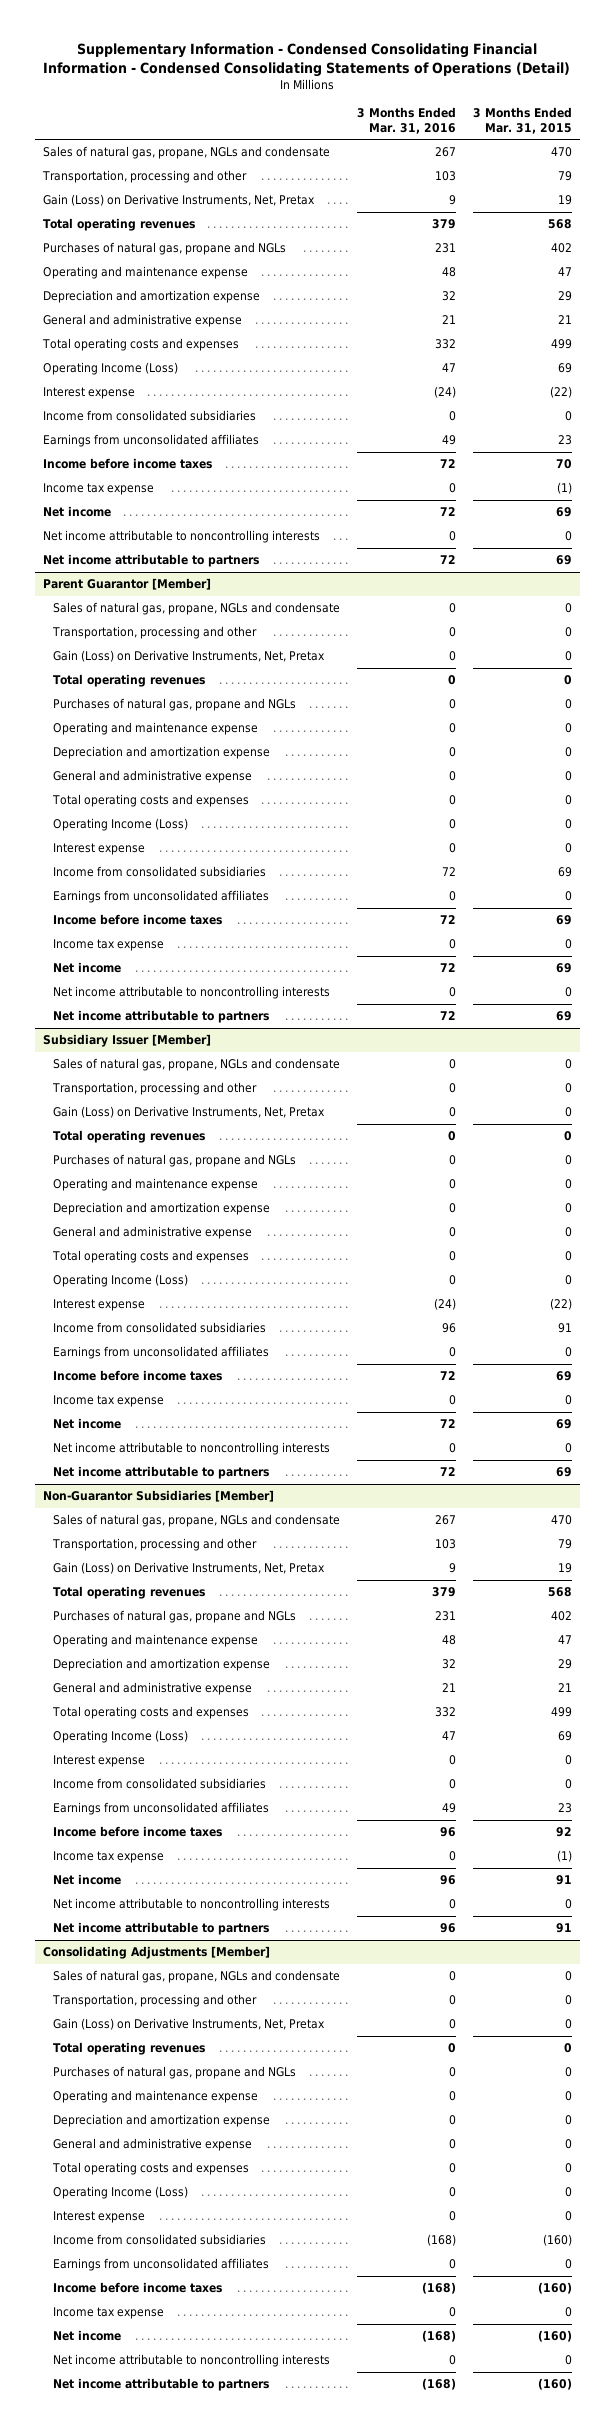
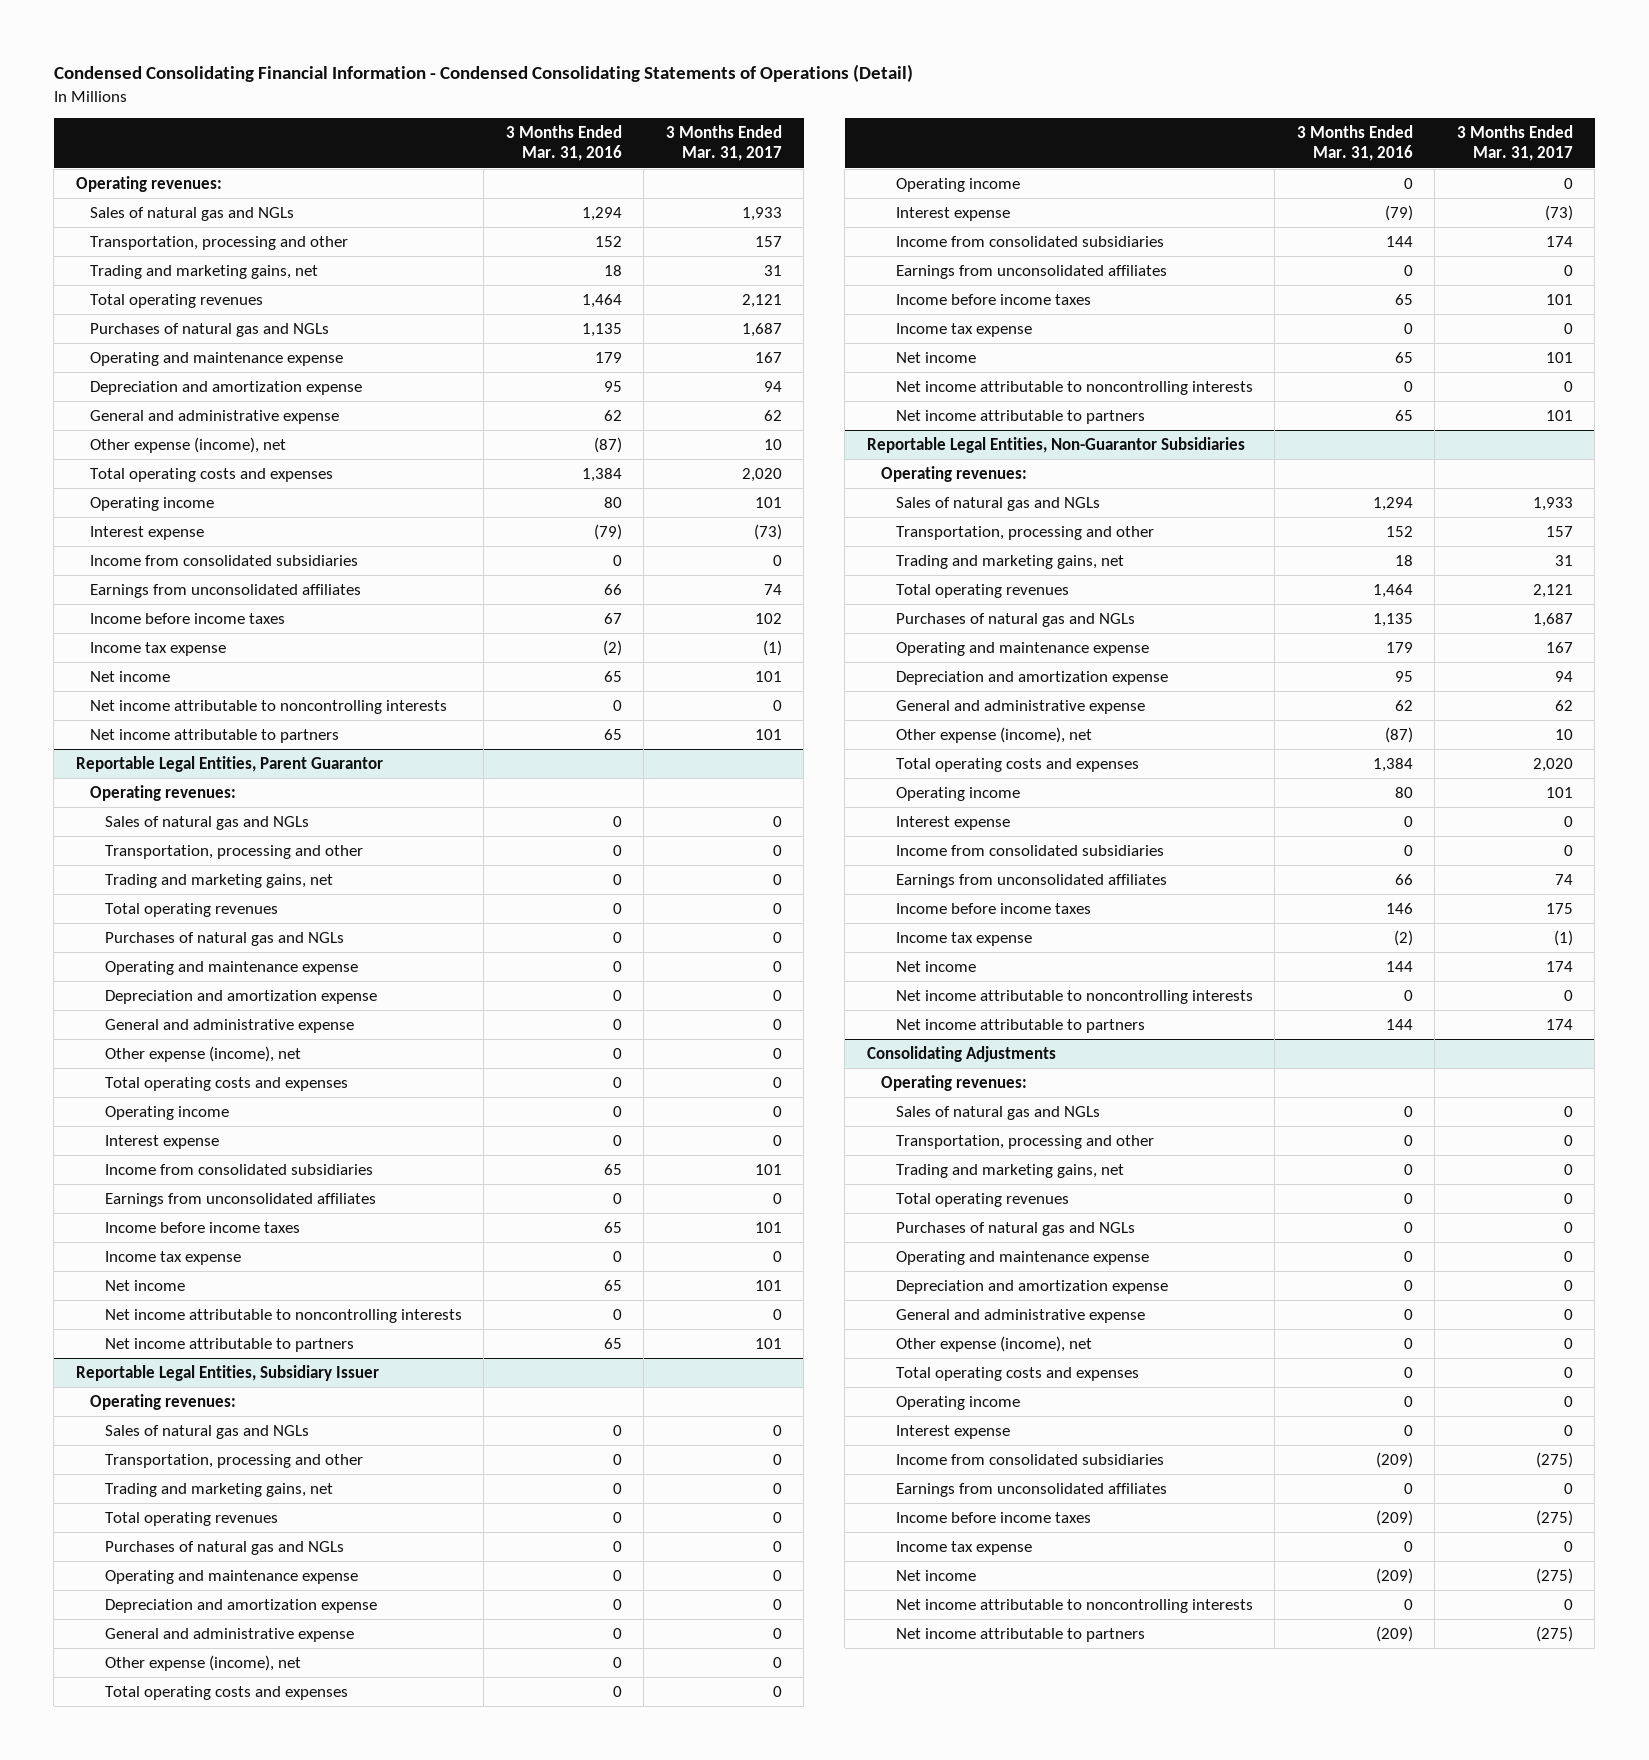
- Supplementary Information - Condensed Consolidating Financial Information - Condensed Consolidating Statements of Operations (Detail)
+ Condensed Consolidating Financial Information - Condensed Consolidating Statements of Operations (Detail)
- | 3 Months Ended Mar. 31, 2016 | 3 Months Ended Mar. 31, 2015
+ | 3 Months Ended Mar. 31, 2016 | 3 Months Ended Mar. 31, 2017
- Sales of natural gas, propane, NGLs and condensate | 267 | 470
- Transportation, processing and other | 103 | 79
- Gain (Loss) on Derivative Instruments, Net, Pretax | 9 | 19
- Total operating revenues | 379 | 568
- Purchases of natural gas, propane and NGLs | 231 | 402
- Operating and maintenance expense | 48 | 47
- Depreciation and amortization expense | 32 | 29
- General and administrative expense | 21 | 21
- Total operating costs and expenses | 332 | 499
- Operating Income (Loss) | 47 | 69
- Interest expense | (24) | (22)
+ Operating revenues:
+ Sales of natural gas and NGLs | 1,294 | 1,933
+ Transportation, processing and other | 152 | 157
+ Trading and marketing gains, net | 18 | 31
+ Total operating revenues | 1,464 | 2,121
+ Purchases of natural gas and NGLs | 1,135 | 1,687
+ Operating and maintenance expense | 179 | 167
+ Depreciation and amortization expense | 95 | 94
+ General and administrative expense | 62 | 62
+ Other expense (income), net | (87) | 10
+ Total operating costs and expenses | 1,384 | 2,020
+ Operating income | 80 | 101
+ Interest expense | (79) | (73)
- Earnings from unconsolidated affiliates | 49 | 23
- Income before income taxes | 72 | 70
- Income tax expense | 0 | (1)
- Net income | 72 | 69
+ Earnings from unconsolidated affiliates | 66 | 74
+ Income before income taxes | 67 | 102
+ Income tax expense | (2) | (1)
+ Net income | 65 | 101
- Net income attributable to partners | 72 | 69
- Parent Guarantor [Member]
- Sales of natural gas, propane, NGLs and condensate | 0 | 0
+ Net income attributable to partners | 65 | 101
+ Reportable Legal Entities, Parent Guarantor
+ Operating revenues:
+ Sales of natural gas and NGLs | 0 | 0
- Gain (Loss) on Derivative Instruments, Net, Pretax | 0 | 0
+ Trading and marketing gains, net | 0 | 0
- Purchases of natural gas, propane and NGLs | 0 | 0
+ Purchases of natural gas and NGLs | 0 | 0
+ Other expense (income), net | 0 | 0
- Operating Income (Loss) | 0 | 0
+ Operating income | 0 | 0
- Income from consolidated subsidiaries | 72 | 69
+ Income from consolidated subsidiaries | 65 | 101
- Income before income taxes | 72 | 69
+ Income before income taxes | 65 | 101
- Net income | 72 | 69
+ Net income | 65 | 101
- Net income attributable to partners | 72 | 69
- Subsidiary Issuer [Member]
- Sales of natural gas, propane, NGLs and condensate | 0 | 0
+ Net income attributable to partners | 65 | 101
+ Reportable Legal Entities, Subsidiary Issuer
+ Operating revenues:
+ Sales of natural gas and NGLs | 0 | 0
- Gain (Loss) on Derivative Instruments, Net, Pretax | 0 | 0
+ Trading and marketing gains, net | 0 | 0
- Purchases of natural gas, propane and NGLs | 0 | 0
+ Purchases of natural gas and NGLs | 0 | 0
+ Other expense (income), net | 0 | 0
- Operating Income (Loss) | 0 | 0
- Interest expense | (24) | (22)
- Income from consolidated subsidiaries | 96 | 91
+ Operating income | 0 | 0
+ Interest expense | (79) | (73)
+ Income from consolidated subsidiaries | 144 | 174
- Income before income taxes | 72 | 69
+ Income before income taxes | 65 | 101
- Net income | 72 | 69
+ Net income | 65 | 101
- Net income attributable to partners | 72 | 69
- Non-Guarantor Subsidiaries [Member]
- Sales of natural gas, propane, NGLs and condensate | 267 | 470
- Transportation, processing and other | 103 | 79
- Gain (Loss) on Derivative Instruments, Net, Pretax | 9 | 19
- Total operating revenues | 379 | 568
- Purchases of natural gas, propane and NGLs | 231 | 402
- Operating and maintenance expense | 48 | 47
- Depreciation and amortization expense | 32 | 29
- General and administrative expense | 21 | 21
- Total operating costs and expenses | 332 | 499
- Operating Income (Loss) | 47 | 69
+ Net income attributable to partners | 65 | 101
+ Reportable Legal Entities, Non-Guarantor Subsidiaries
+ Operating revenues:
+ Sales of natural gas and NGLs | 1,294 | 1,933
+ Transportation, processing and other | 152 | 157
+ Trading and marketing gains, net | 18 | 31
+ Total operating revenues | 1,464 | 2,121
+ Purchases of natural gas and NGLs | 1,135 | 1,687
+ Operating and maintenance expense | 179 | 167
+ Depreciation and amortization expense | 95 | 94
+ General and administrative expense | 62 | 62
+ Other expense (income), net | (87) | 10
+ Total operating costs and expenses | 1,384 | 2,020
+ Operating income | 80 | 101
- Earnings from unconsolidated affiliates | 49 | 23
- Income before income taxes | 96 | 92
- Income tax expense | 0 | (1)
- Net income | 96 | 91
+ Earnings from unconsolidated affiliates | 66 | 74
+ Income before income taxes | 146 | 175
+ Income tax expense | (2) | (1)
+ Net income | 144 | 174
- Net income attributable to partners | 96 | 91
- Consolidating Adjustments [Member]
- Sales of natural gas, propane, NGLs and condensate | 0 | 0
+ Net income attributable to partners | 144 | 174
+ Consolidating Adjustments
+ Operating revenues:
+ Sales of natural gas and NGLs | 0 | 0
- Gain (Loss) on Derivative Instruments, Net, Pretax | 0 | 0
+ Trading and marketing gains, net | 0 | 0
- Purchases of natural gas, propane and NGLs | 0 | 0
+ Purchases of natural gas and NGLs | 0 | 0
+ Other expense (income), net | 0 | 0
- Operating Income (Loss) | 0 | 0
+ Operating income | 0 | 0
- Income from consolidated subsidiaries | (168) | (160)
+ Income from consolidated subsidiaries | (209) | (275)
- Income before income taxes | (168) | (160)
+ Income before income taxes | (209) | (275)
- Net income | (168) | (160)
+ Net income | (209) | (275)
- Net income attributable to partners | (168) | (160)
+ Net income attributable to partners | (209) | (275)

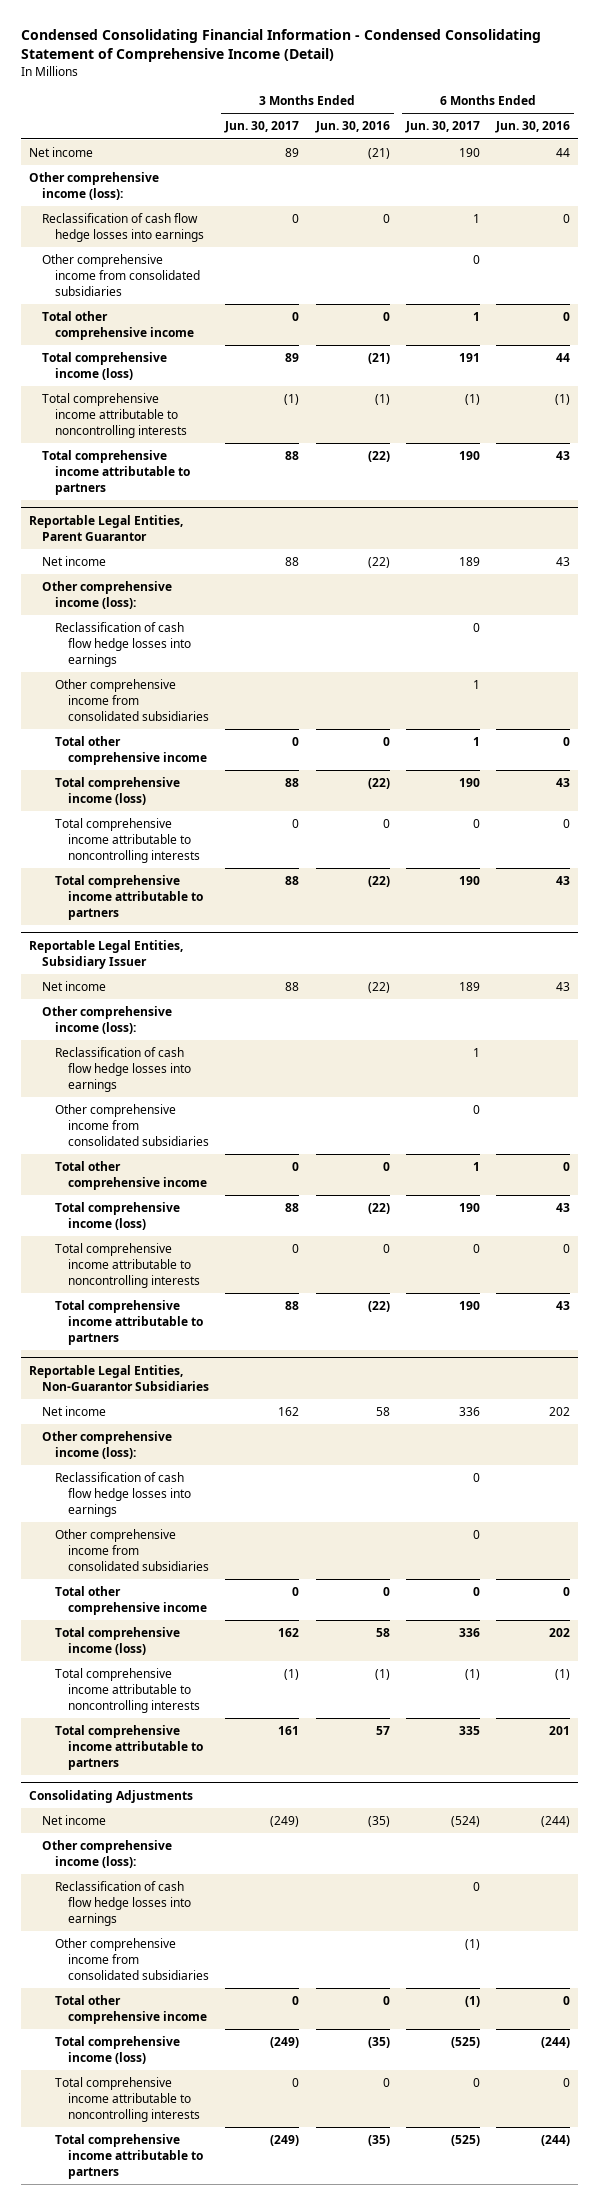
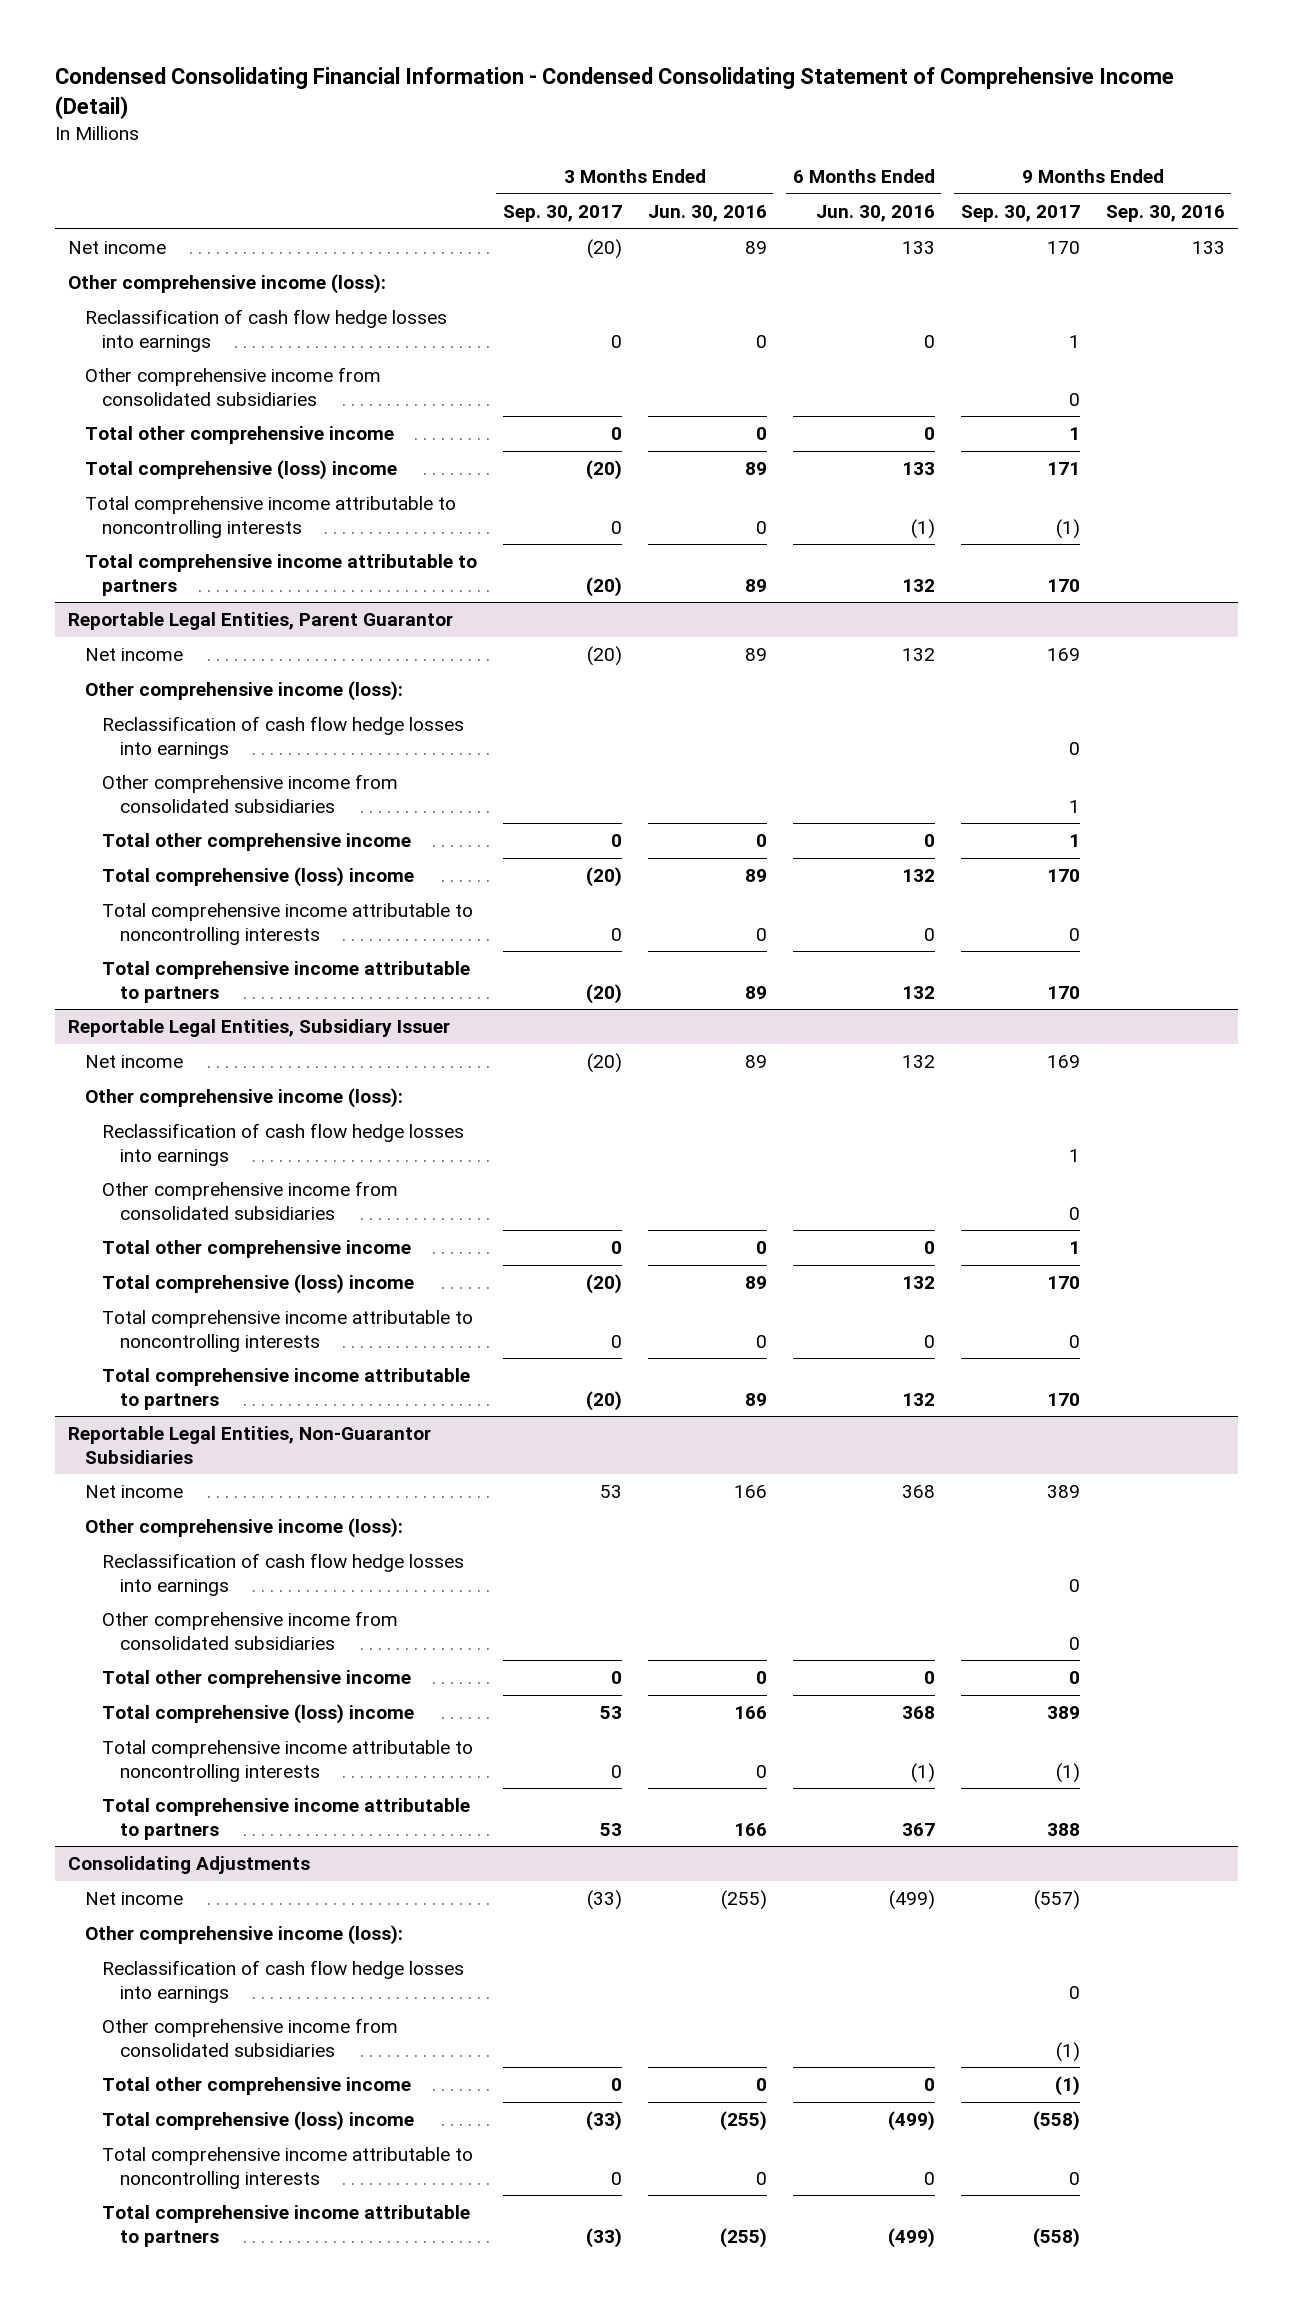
- | 3 Months Ended Jun. 30, 2017 | 3 Months Ended Jun. 30, 2016 | 6 Months Ended Jun. 30, 2017 | 6 Months Ended Jun. 30, 2016
+ | 3 Months Ended Sep. 30, 2017 | 3 Months Ended Jun. 30, 2016 | 6 Months Ended Jun. 30, 2016 | 9 Months Ended Sep. 30, 2017 | 9 Months Ended Sep. 30, 2016
- Net income | 89 | (21) | 190 | 44
+ Net income | (20) | 89 | 133 | 170 | 133
- Total comprehensive income (loss) | 89 | (21) | 191 | 44
- Total comprehensive income attributable to noncontrolling interests | (1) | (1) | (1) | (1)
- Total comprehensive income attributable to partners | 88 | (22) | 190 | 43
+ Total comprehensive (loss) income | (20) | 89 | 133 | 171 |
+ Total comprehensive income attributable to noncontrolling interests | 0 | 0 | (1) | (1) |
+ Total comprehensive income attributable to partners | (20) | 89 | 132 | 170 |
@ Reportable Legal Entities, Parent Guarantor
- Net income | 88 | (22) | 189 | 43
+ Net income | (20) | 89 | 132 | 169 |
- Total comprehensive income (loss) | 88 | (22) | 190 | 43
+ Total comprehensive (loss) income | (20) | 89 | 132 | 170 |
- Total comprehensive income attributable to partners | 88 | (22) | 190 | 43
+ Total comprehensive income attributable to partners | (20) | 89 | 132 | 170 |
@ Reportable Legal Entities, Subsidiary Issuer
- Net income | 88 | (22) | 189 | 43
+ Net income | (20) | 89 | 132 | 169 |
- Total comprehensive income (loss) | 88 | (22) | 190 | 43
+ Total comprehensive (loss) income | (20) | 89 | 132 | 170 |
- Total comprehensive income attributable to partners | 88 | (22) | 190 | 43
+ Total comprehensive income attributable to partners | (20) | 89 | 132 | 170 |
@ Reportable Legal Entities, Non-Guarantor Subsidiaries
- Net income | 162 | 58 | 336 | 202
+ Net income | 53 | 166 | 368 | 389 |
- Total comprehensive income (loss) | 162 | 58 | 336 | 202
- Total comprehensive income attributable to noncontrolling interests | (1) | (1) | (1) | (1)
- Total comprehensive income attributable to partners | 161 | 57 | 335 | 201
+ Total comprehensive (loss) income | 53 | 166 | 368 | 389 |
+ Total comprehensive income attributable to noncontrolling interests | 0 | 0 | (1) | (1) |
+ Total comprehensive income attributable to partners | 53 | 166 | 367 | 388 |
@ Consolidating Adjustments
- Net income | (249) | (35) | (524) | (244)
+ Net income | (33) | (255) | (499) | (557) |
- Total comprehensive income (loss) | (249) | (35) | (525) | (244)
+ Total comprehensive (loss) income | (33) | (255) | (499) | (558) |
- Total comprehensive income attributable to partners | (249) | (35) | (525) | (244)
+ Total comprehensive income attributable to partners | (33) | (255) | (499) | (558) |

